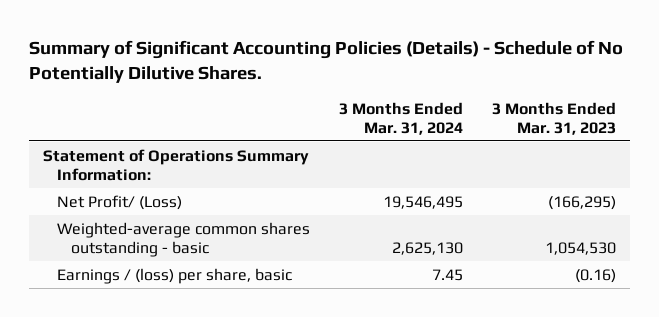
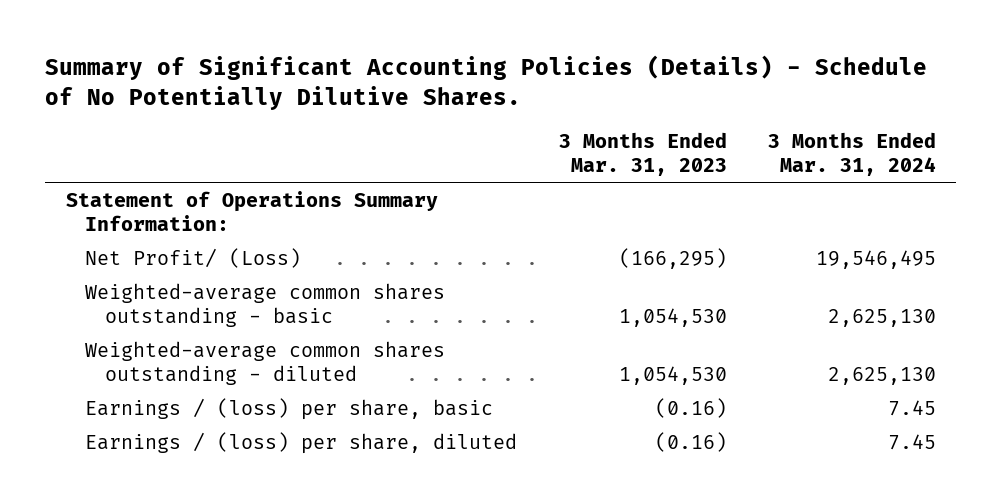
- | 3 Months Ended Mar. 31, 2024 | 3 Months Ended Mar. 31, 2023
+ | 3 Months Ended Mar. 31, 2023 | 3 Months Ended Mar. 31, 2024
+ Weighted-average common shares outstanding - diluted | 1,054,530 | 2,625,130
+ Earnings / (loss) per share, diluted | (0.16) | 7.45

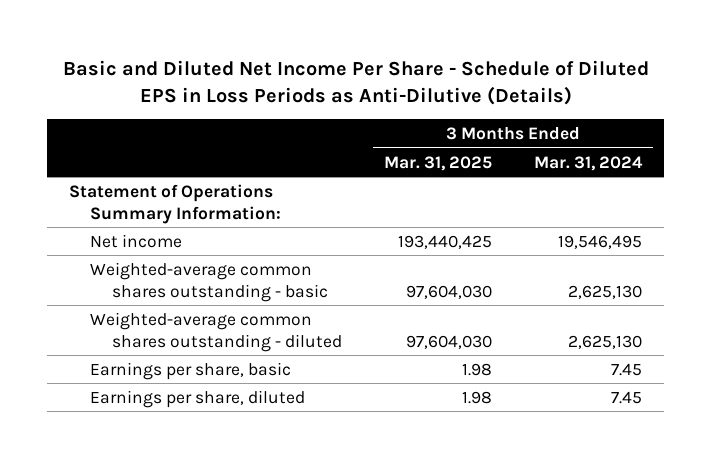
- Summary of Significant Accounting Policies (Details) - Schedule of No Potentially Dilutive Shares.
+ Basic and Diluted Net Income Per Share - Schedule of Diluted EPS in Loss Periods as Anti-Dilutive (Details)
- | 3 Months Ended Mar. 31, 2023 | 3 Months Ended Mar. 31, 2024
+ | 3 Months Ended Mar. 31, 2025 | 3 Months Ended Mar. 31, 2024
- Net Profit/ (Loss) | (166,295) | 19,546,495
+ Net income | 193,440,425 | 19,546,495
- Earnings / (loss) per share, basic | (0.16) | 7.45
- Earnings / (loss) per share, diluted | (0.16) | 7.45
+ Earnings per share, basic | 1.98 | 7.45
+ Earnings per share, diluted | 1.98 | 7.45

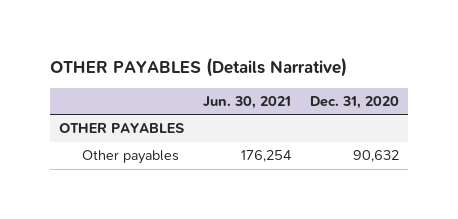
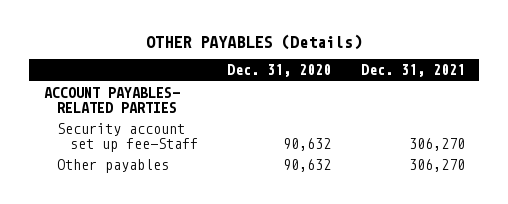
- OTHER PAYABLES (Details Narrative)
+ OTHER PAYABLES (Details)
- | Jun. 30, 2021 | Dec. 31, 2020
+ | Dec. 31, 2020 | Dec. 31, 2021
- OTHER PAYABLES
+ ACCOUNT PAYABLES- RELATED PARTIES
+ Security account set up fee-Staff | 90,632 | 306,270

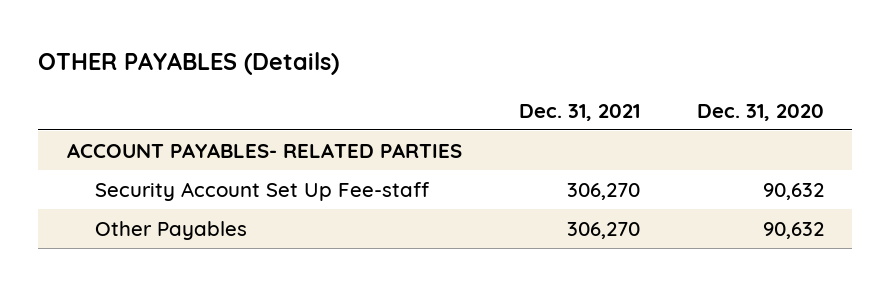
- | Dec. 31, 2020 | Dec. 31, 2021
+ | Dec. 31, 2021 | Dec. 31, 2020
- Security account set up fee-Staff | 90,632 | 306,270
- Other payables | 90,632 | 306,270
+ Security Account Set Up Fee-staff | 306,270 | 90,632
+ Other Payables | 306,270 | 90,632

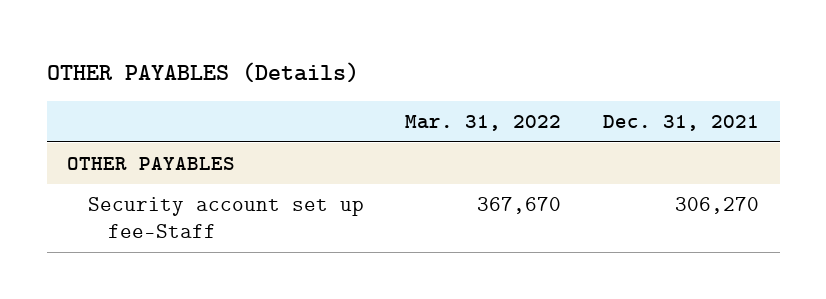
- | Dec. 31, 2021 | Dec. 31, 2020
+ | Mar. 31, 2022 | Dec. 31, 2021
- ACCOUNT PAYABLES- RELATED PARTIES
- Security Account Set Up Fee-staff | 306,270 | 90,632
- Other Payables | 306,270 | 90,632
+ OTHER PAYABLES
+ Security account set up fee-Staff | 367,670 | 306,270

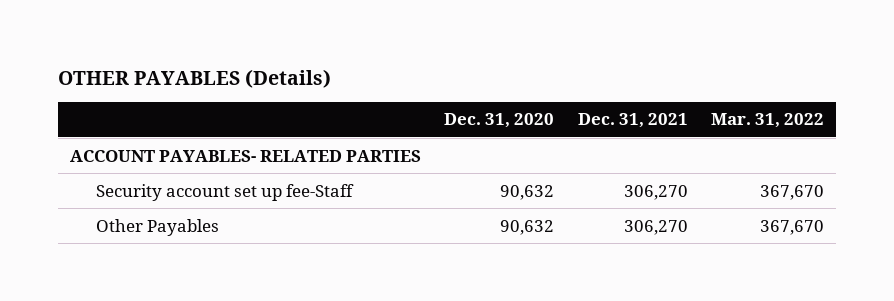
- | Mar. 31, 2022 | Dec. 31, 2021
+ | Dec. 31, 2020 | Dec. 31, 2021 | Mar. 31, 2022
- OTHER PAYABLES
+ ACCOUNT PAYABLES- RELATED PARTIES
+ Other Payables | 90,632 | 306,270 | 367,670

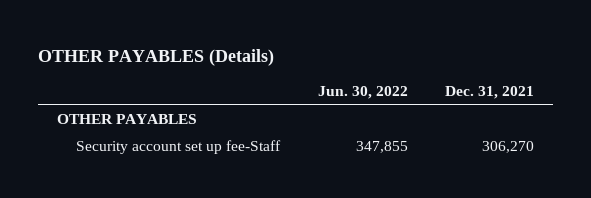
- | Dec. 31, 2020 | Dec. 31, 2021 | Mar. 31, 2022
+ | Jun. 30, 2022 | Dec. 31, 2021
- ACCOUNT PAYABLES- RELATED PARTIES
+ OTHER PAYABLES
- Other Payables | 90,632 | 306,270 | 367,670

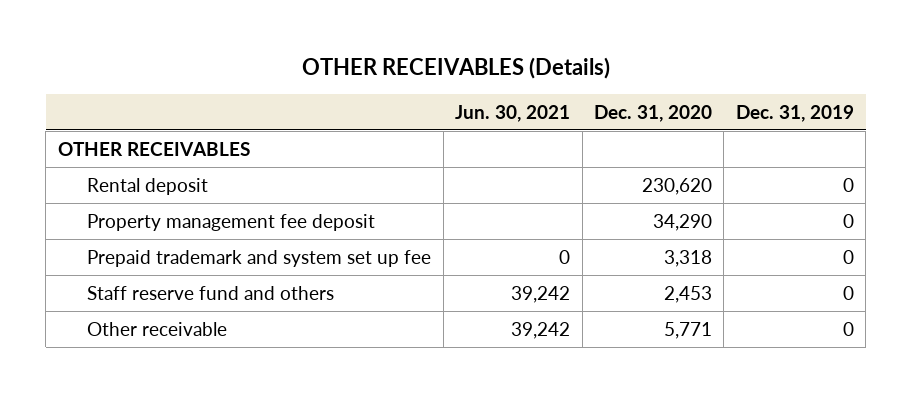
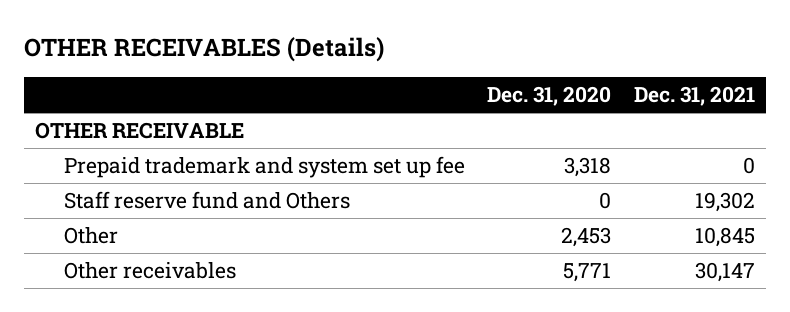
- | Jun. 30, 2021 | Dec. 31, 2020 | Dec. 31, 2019
+ | Dec. 31, 2020 | Dec. 31, 2021
- OTHER RECEIVABLES
- Rental deposit | | 230,620 | 0
- Property management fee deposit | | 34,290 | 0
+ OTHER RECEIVABLE
- Staff reserve fund and others | 39,242 | 2,453 | 0
- Other receivable | 39,242 | 5,771 | 0
+ Staff reserve fund and Others | 0 | 19,302
+ Other | 2,453 | 10,845
+ Other receivables | 5,771 | 30,147

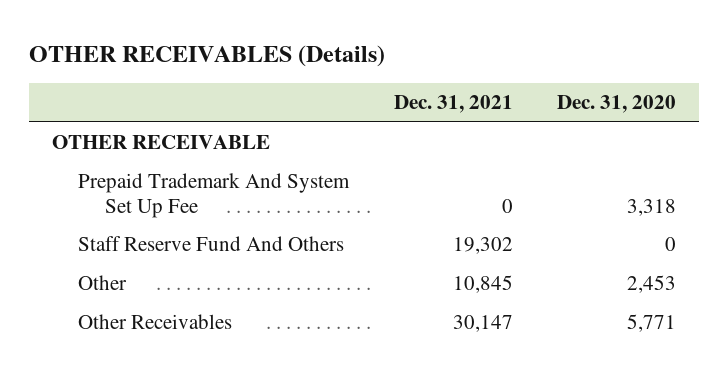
- | Dec. 31, 2020 | Dec. 31, 2021
+ | Dec. 31, 2021 | Dec. 31, 2020
- Prepaid trademark and system set up fee | 3,318 | 0
- Staff reserve fund and Others | 0 | 19,302
+ Prepaid Trademark And System Set Up Fee | 0 | 3,318
+ Staff Reserve Fund And Others | 19,302 | 0
- Other receivables | 5,771 | 30,147
+ Other Receivables | 30,147 | 5,771

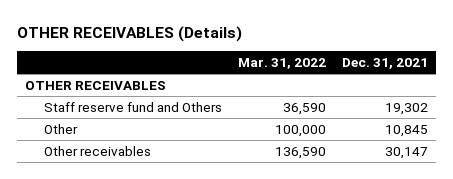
- | Dec. 31, 2021 | Dec. 31, 2020
+ | Mar. 31, 2022 | Dec. 31, 2021
- OTHER RECEIVABLE
- Prepaid Trademark And System Set Up Fee | 0 | 3,318
- Staff Reserve Fund And Others | 19,302 | 0
+ OTHER RECEIVABLES
+ Staff reserve fund and Others | 36,590 | 19,302
- Other Receivables | 30,147 | 5,771
+ Other receivables | 136,590 | 30,147

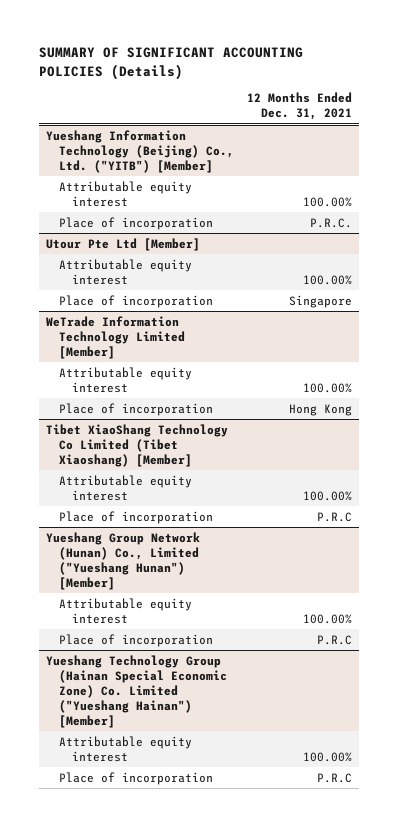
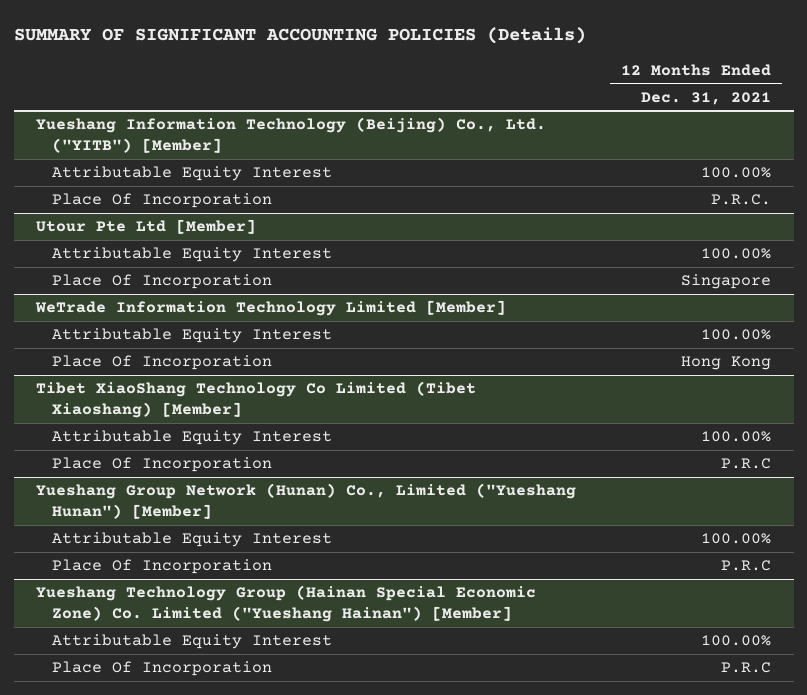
@ Yueshang Information Technology (Beijing) Co., Ltd. ("YITB") [Member]
- Attributable equity interest | 100.00%
- Place of incorporation | P.R.C.
+ Attributable Equity Interest | 100.00%
+ Place Of Incorporation | P.R.C.
@ Utour Pte Ltd [Member]
- Attributable equity interest | 100.00%
- Place of incorporation | Singapore
+ Attributable Equity Interest | 100.00%
+ Place Of Incorporation | Singapore
@ WeTrade Information Technology Limited [Member]
- Attributable equity interest | 100.00%
- Place of incorporation | Hong Kong
+ Attributable Equity Interest | 100.00%
+ Place Of Incorporation | Hong Kong
@ Tibet XiaoShang Technology Co Limited (Tibet Xiaoshang) [Member]
- Attributable equity interest | 100.00%
- Place of incorporation | P.R.C
+ Attributable Equity Interest | 100.00%
+ Place Of Incorporation | P.R.C
@ Yueshang Group Network (Hunan) Co., Limited ("Yueshang Hunan") [Member]
- Attributable equity interest | 100.00%
- Place of incorporation | P.R.C
+ Attributable Equity Interest | 100.00%
+ Place Of Incorporation | P.R.C
@ Yueshang Technology Group (Hainan Special Economic Zone) Co. Limited ("Yueshang Hainan") [Member]
- Attributable equity interest | 100.00%
- Place of incorporation | P.R.C
+ Attributable Equity Interest | 100.00%
+ Place Of Incorporation | P.R.C

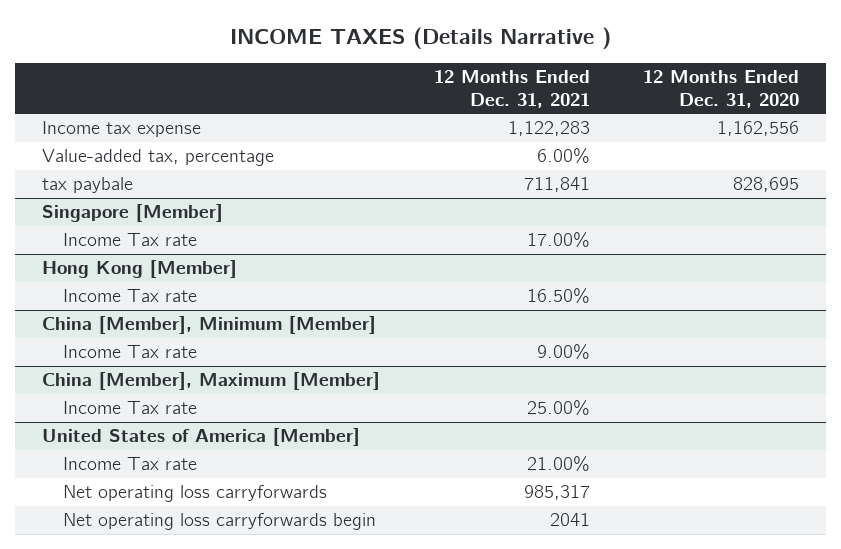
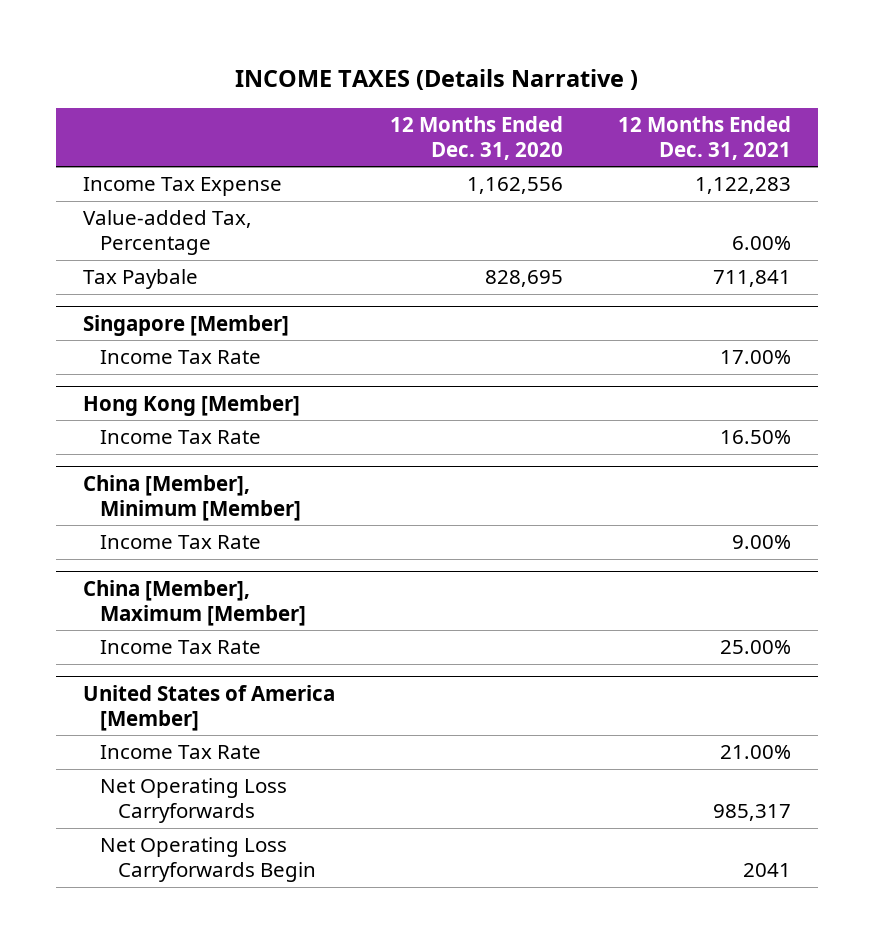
- | 12 Months Ended Dec. 31, 2021 | 12 Months Ended Dec. 31, 2020
+ | 12 Months Ended Dec. 31, 2020 | 12 Months Ended Dec. 31, 2021
- Income tax expense | 1,122,283 | 1,162,556
- Value-added tax, percentage | 6.00% |
- tax paybale | 711,841 | 828,695
+ Income Tax Expense | 1,162,556 | 1,122,283
+ Value-added Tax, Percentage | | 6.00%
+ Tax Paybale | 828,695 | 711,841
@ Singapore [Member]
- Income Tax rate | 17.00% |
+ Income Tax Rate | | 17.00%
@ Hong Kong [Member]
- Income Tax rate | 16.50% |
+ Income Tax Rate | | 16.50%
@ China [Member], Minimum [Member]
- Income Tax rate | 9.00% |
+ Income Tax Rate | | 9.00%
@ China [Member], Maximum [Member]
- Income Tax rate | 25.00% |
+ Income Tax Rate | | 25.00%
@ United States of America [Member]
- Income Tax rate | 21.00% |
- Net operating loss carryforwards | 985,317 |
- Net operating loss carryforwards begin | 2041 |
+ Income Tax Rate | | 21.00%
+ Net Operating Loss Carryforwards | | 985,317
+ Net Operating Loss Carryforwards Begin | | 2041

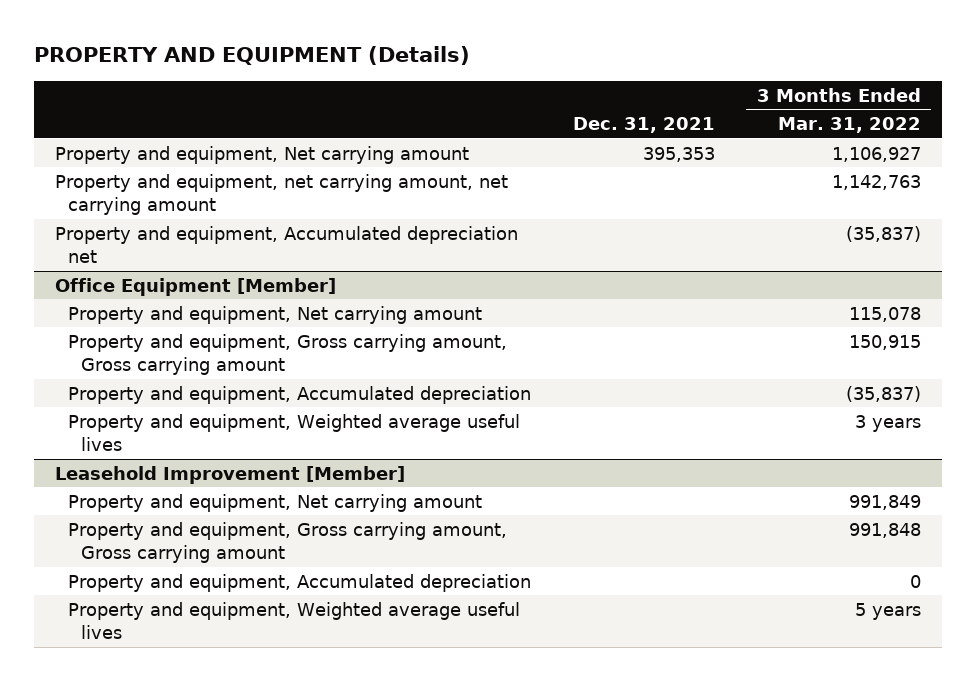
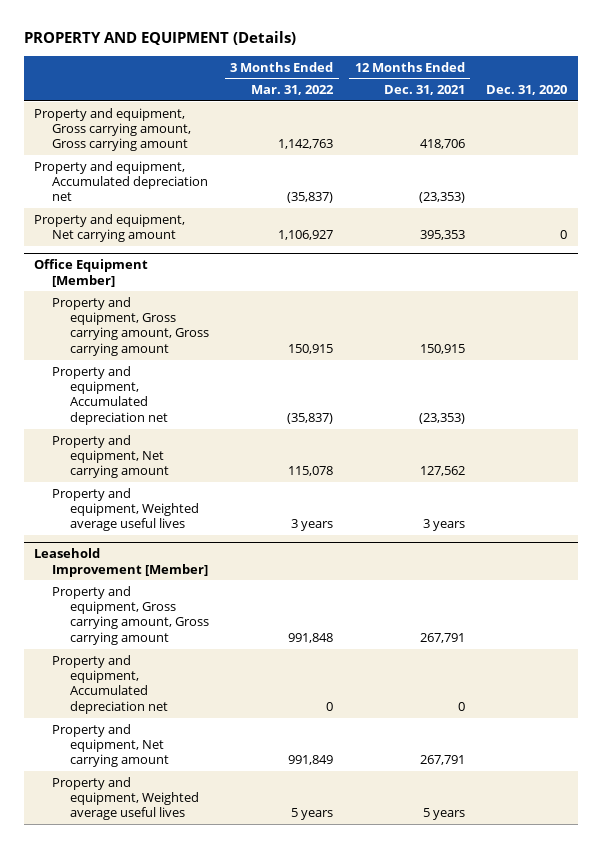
- | Dec. 31, 2021 | 3 Months Ended Mar. 31, 2022
+ | 3 Months Ended Mar. 31, 2022 | 12 Months Ended Dec. 31, 2021 | Dec. 31, 2020
- Property and equipment, net carrying amount, net carrying amount | | 1,142,763
+ Property and equipment, Gross carrying amount, Gross carrying amount | 1,142,763 | 418,706 |
moved down: Property and equipment, Net carrying amount | 1,106,927 | 395,353 | 0
@ Office Equipment [Member]
- Property and equipment, Accumulated depreciation | | (35,837)
+ Property and equipment, Accumulated depreciation net | (35,837) | (23,353) |
moved down: Property and equipment, Net carrying amount | 115,078 | 127,562 |
@ Leasehold Improvement [Member]
- Property and equipment, Accumulated depreciation | | 0
+ Property and equipment, Accumulated depreciation net | 0 | 0 |
moved down: Property and equipment, Net carrying amount | 991,849 | 267,791 |

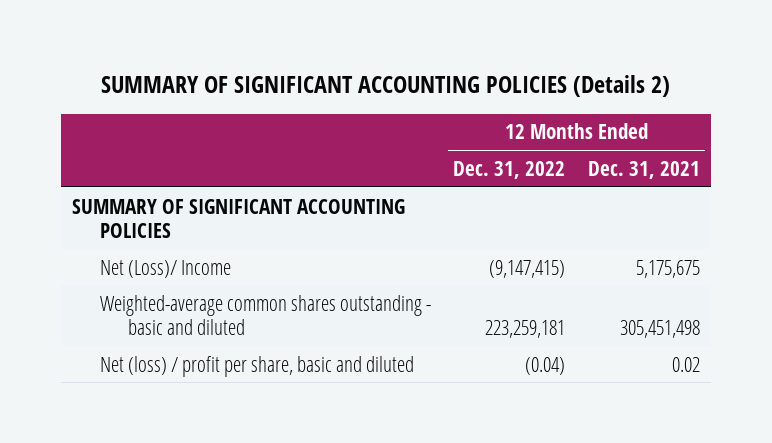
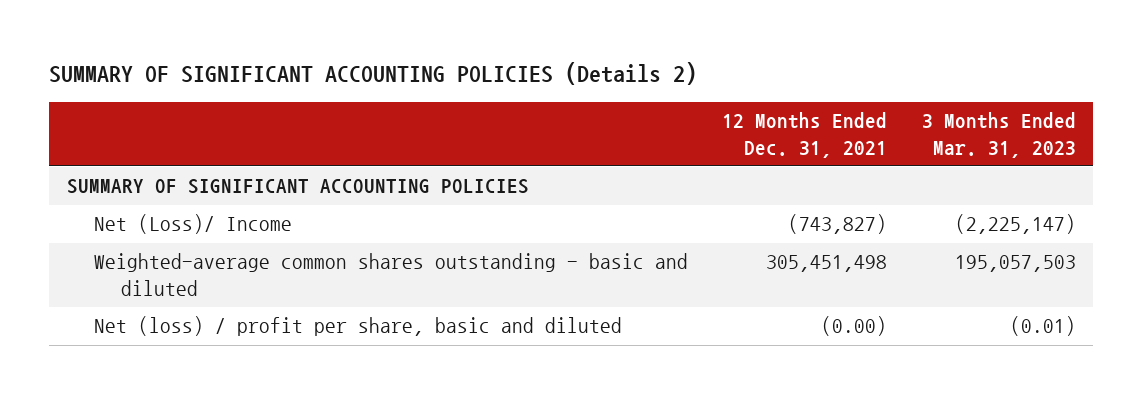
- | 12 Months Ended Dec. 31, 2022 | 12 Months Ended Dec. 31, 2021
+ | 12 Months Ended Dec. 31, 2021 | 3 Months Ended Mar. 31, 2023
- Net (Loss)/ Income | (9,147,415) | 5,175,675
+ Net (Loss)/ Income | (743,827) | (2,225,147)
- Net (loss) / profit per share, basic and diluted | (0.04) | 0.02
+ Net (loss) / profit per share, basic and diluted | (0.00) | (0.01)

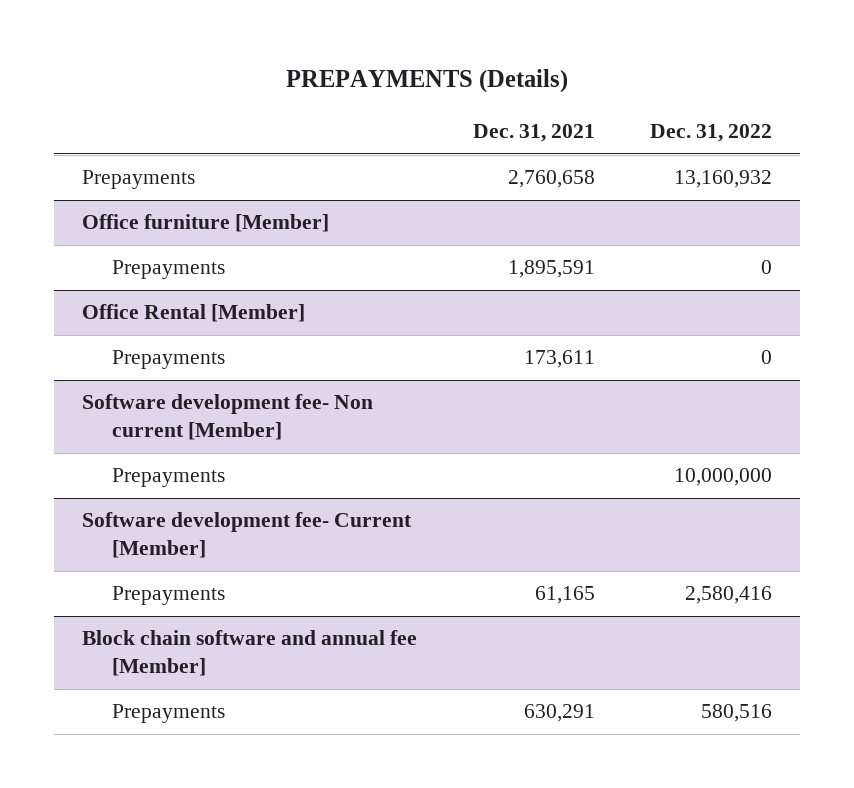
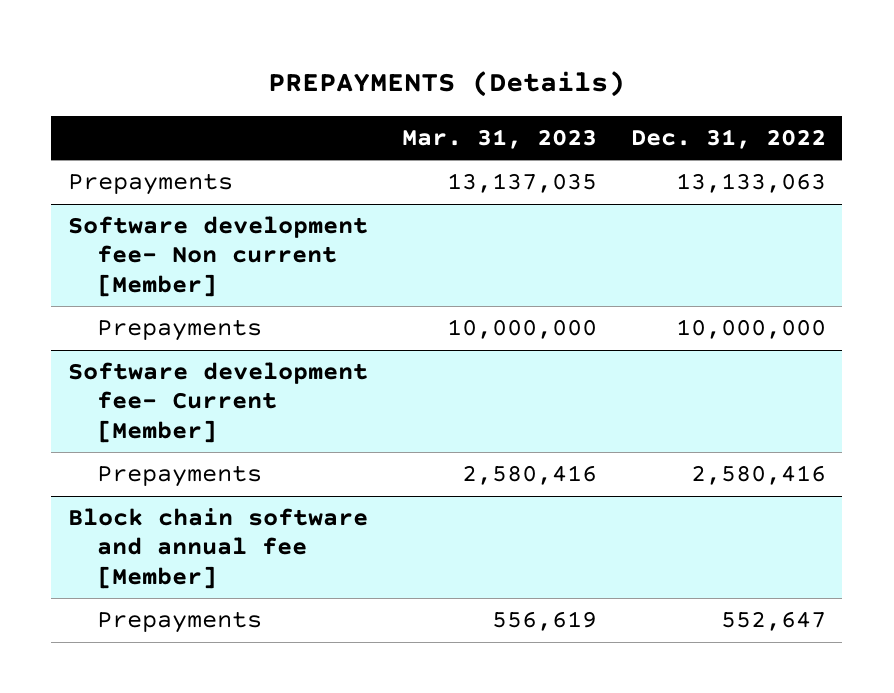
- | Dec. 31, 2021 | Dec. 31, 2022
+ | Mar. 31, 2023 | Dec. 31, 2022
- Prepayments | 2,760,658 | 13,160,932
- Office furniture [Member]
- Prepayments | 1,895,591 | 0
- Office Rental [Member]
- Prepayments | 173,611 | 0
+ Prepayments | 13,137,035 | 13,133,063
@ Block chain software and annual fee [Member]
- Prepayments | 630,291 | 580,516
+ Prepayments | 556,619 | 552,647

